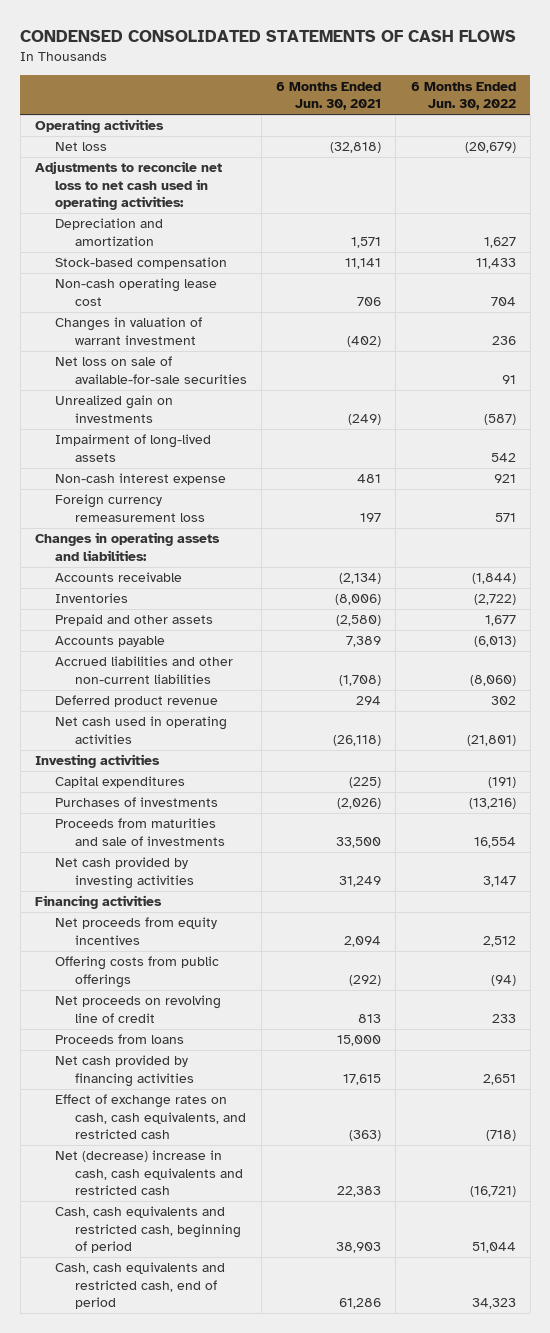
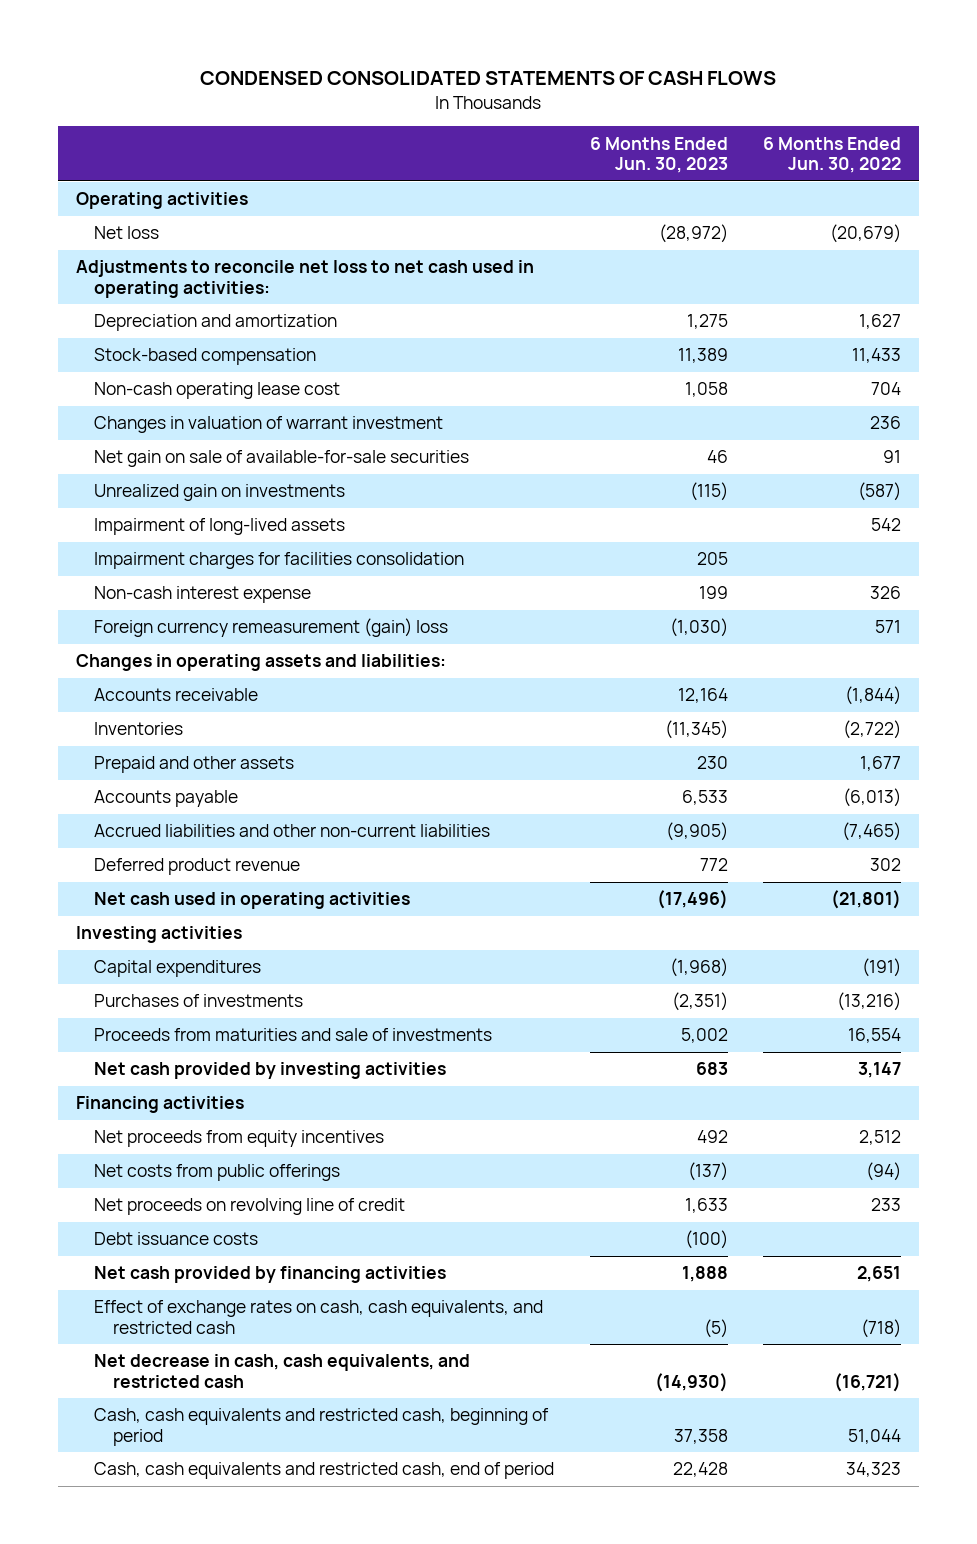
- | 6 Months Ended Jun. 30, 2021 | 6 Months Ended Jun. 30, 2022
+ | 6 Months Ended Jun. 30, 2023 | 6 Months Ended Jun. 30, 2022
- Net loss on sale of available-for-sale securities | | 91
+ Net gain on sale of available-for-sale securities | 46 | 91
- Non-cash interest expense | 481 | 921
- Foreign currency remeasurement loss | 197 | 571
+ Impairment charges for facilities consolidation | 205 |
+ Non-cash interest expense | 199 | 326
+ Foreign currency remeasurement (gain) loss | (1,030) | 571
- Accrued liabilities and other non-current liabilities | (1,708) | (8,060)
+ Accrued liabilities and other non-current liabilities | (9,905) | (7,465)
- Offering costs from public offerings | (292) | (94)
+ Net costs from public offerings | (137) | (94)
- Proceeds from loans | 15,000 |
+ Debt issuance costs | (100) |
- Net (decrease) increase in cash, cash equivalents and restricted cash | 22,383 | (16,721)
+ Net decrease in cash, cash equivalents, and restricted cash | (14,930) | (16,721)

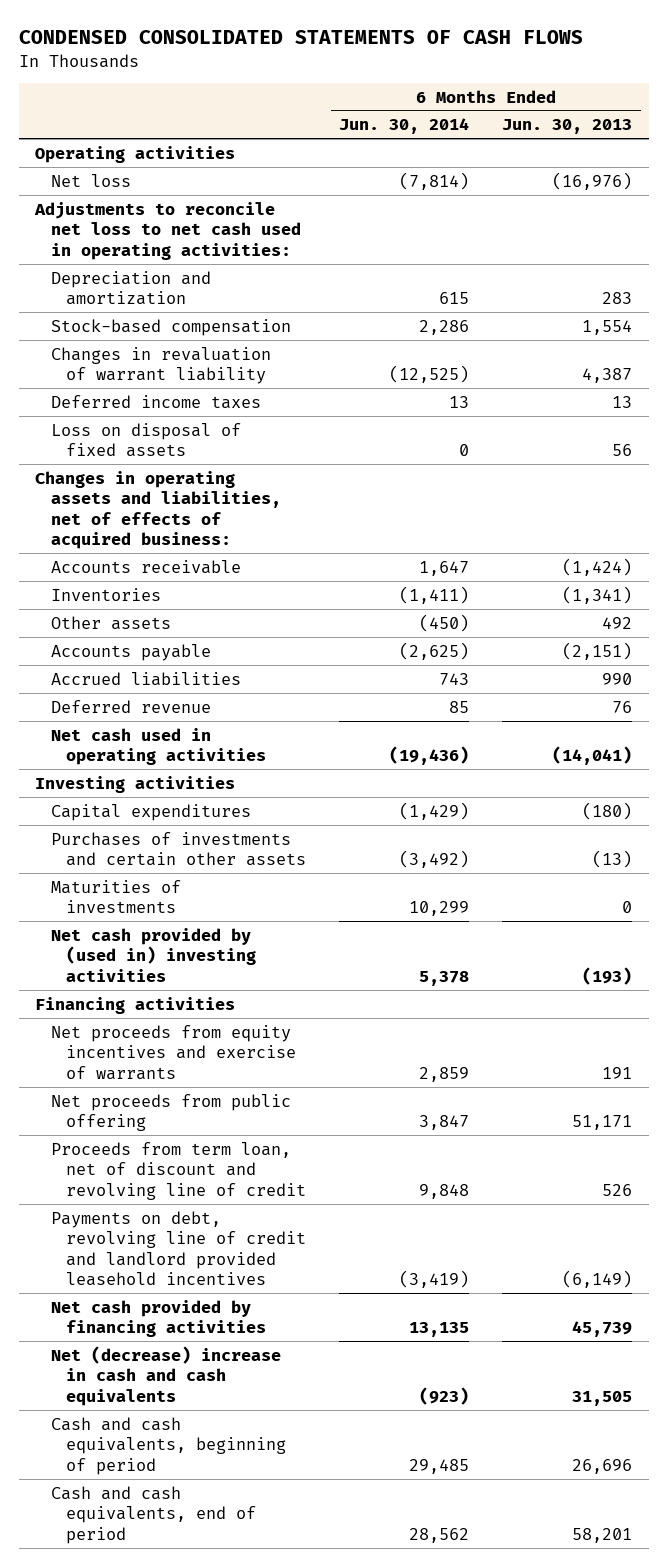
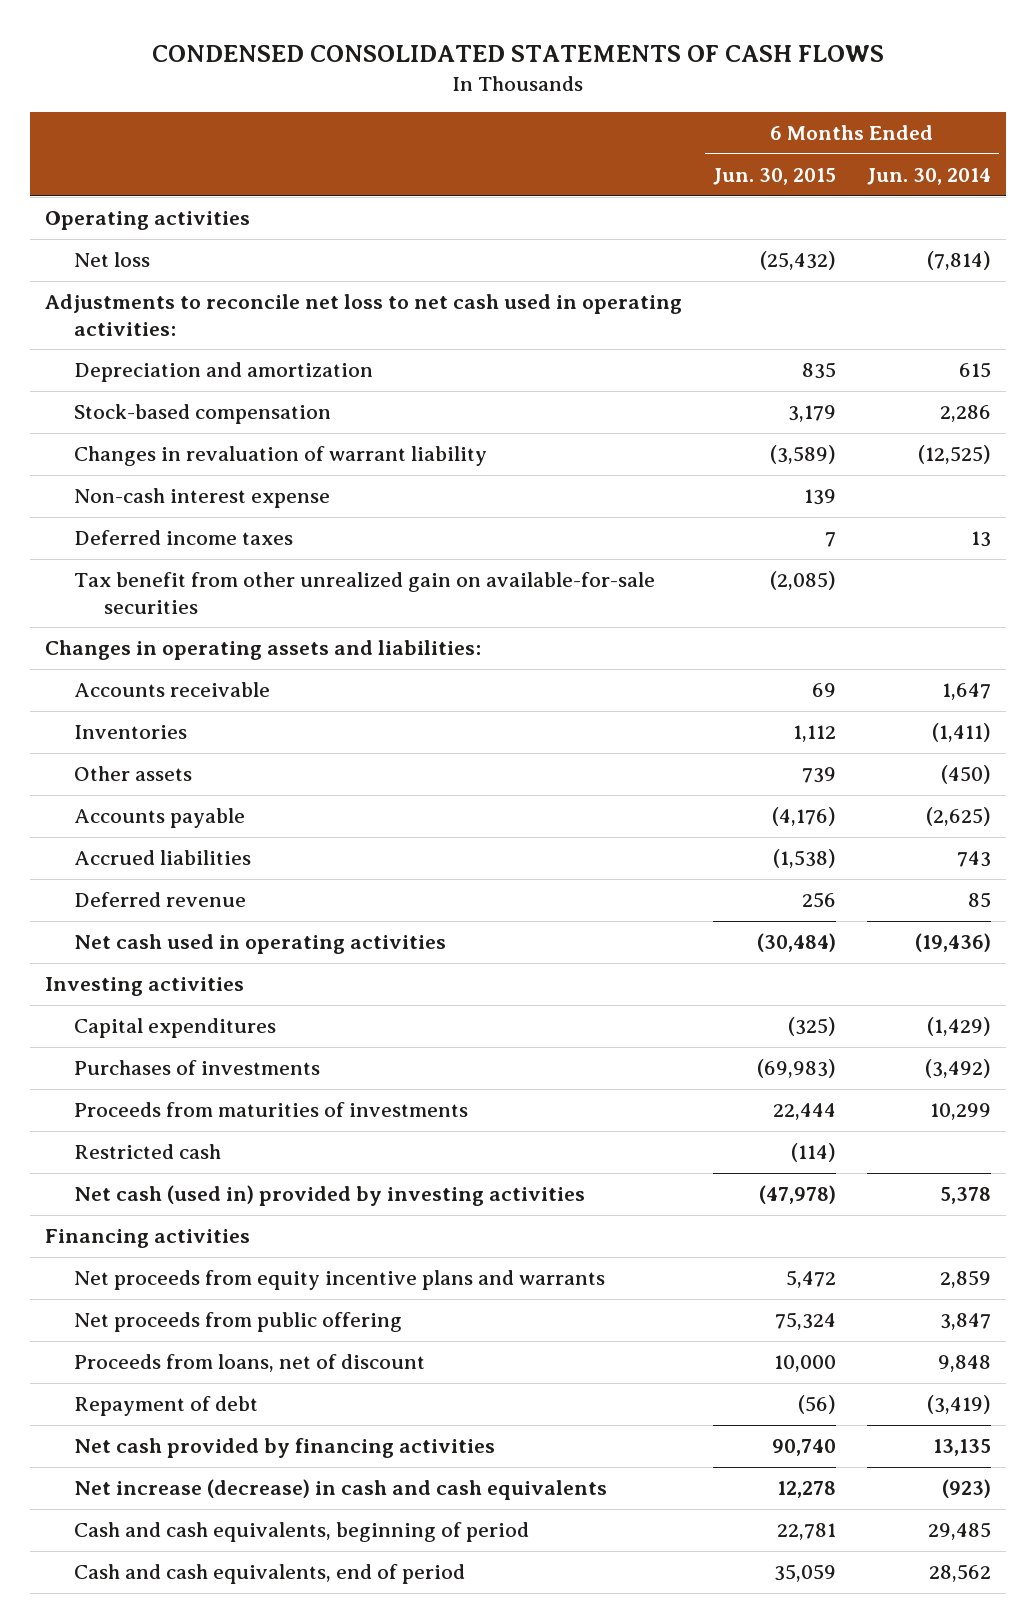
- | 6 Months Ended Jun. 30, 2014 | 6 Months Ended Jun. 30, 2013
+ | 6 Months Ended Jun. 30, 2015 | 6 Months Ended Jun. 30, 2014
+ Non-cash interest expense | 139 |
- Loss on disposal of fixed assets | 0 | 56
- Changes in operating assets and liabilities, net of effects of acquired business:
+ Tax benefit from other unrealized gain on available-for-sale securities | (2,085) |
+ Changes in operating assets and liabilities:
- Purchases of investments and certain other assets | (3,492) | (13)
- Maturities of investments | 10,299 | 0
- Net cash provided by (used in) investing activities | 5,378 | (193)
+ Purchases of investments | (69,983) | (3,492)
+ Proceeds from maturities of investments | 22,444 | 10,299
+ Restricted cash | (114) |
+ Net cash (used in) provided by investing activities | (47,978) | 5,378
- Net proceeds from equity incentives and exercise of warrants | 2,859 | 191
+ Net proceeds from equity incentive plans and warrants | 5,472 | 2,859
- Proceeds from term loan, net of discount and revolving line of credit | 9,848 | 526
- Payments on debt, revolving line of credit and landlord provided leasehold incentives | (3,419) | (6,149)
+ Proceeds from loans, net of discount | 10,000 | 9,848
+ Repayment of debt | (56) | (3,419)
- Net (decrease) increase in cash and cash equivalents | (923) | 31,505
+ Net increase (decrease) in cash and cash equivalents | 12,278 | (923)

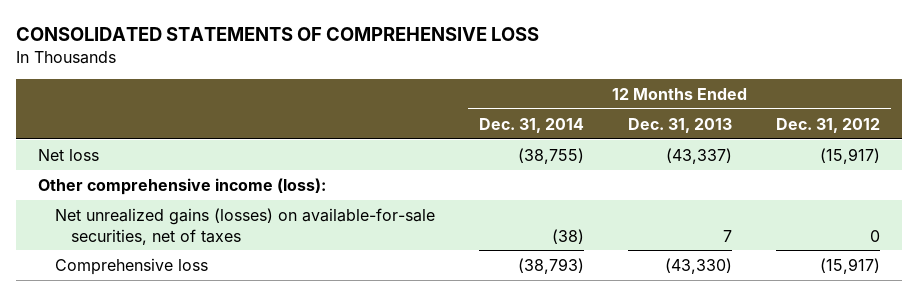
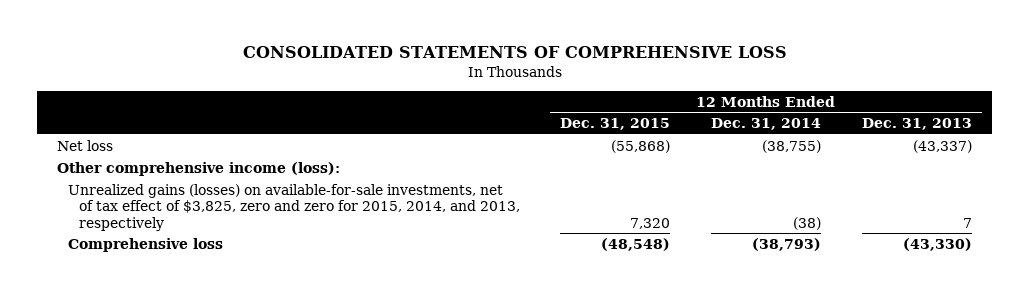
- | 12 Months Ended Dec. 31, 2014 | 12 Months Ended Dec. 31, 2013 | 12 Months Ended Dec. 31, 2012
+ | 12 Months Ended Dec. 31, 2015 | 12 Months Ended Dec. 31, 2014 | 12 Months Ended Dec. 31, 2013
- Net unrealized gains (losses) on available-for-sale securities, net of taxes | (38) | 7 | 0
+ Unrealized gains (losses) on available-for-sale investments, net of tax effect of $3,825, zero and zero for 2015, 2014, and 2013, respectively | 7,320 | (38) | 7

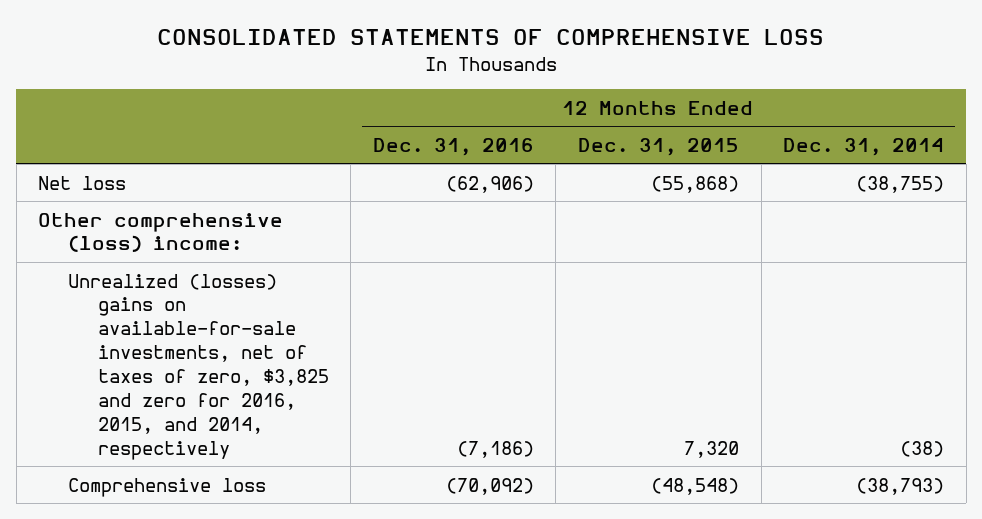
- | 12 Months Ended Dec. 31, 2015 | 12 Months Ended Dec. 31, 2014 | 12 Months Ended Dec. 31, 2013
+ | 12 Months Ended Dec. 31, 2016 | 12 Months Ended Dec. 31, 2015 | 12 Months Ended Dec. 31, 2014
- Other comprehensive income (loss):
- Unrealized gains (losses) on available-for-sale investments, net of tax effect of $3,825, zero and zero for 2015, 2014, and 2013, respectively | 7,320 | (38) | 7
+ Other comprehensive (loss) income:
+ Unrealized (losses) gains on available-for-sale investments, net of taxes of zero, $3,825 and zero for 2016, 2015, and 2014, respectively | (7,186) | 7,320 | (38)

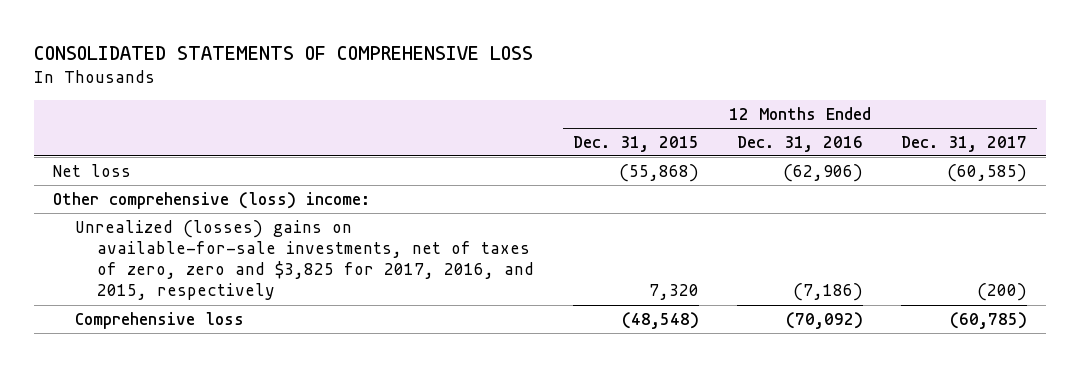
- | 12 Months Ended Dec. 31, 2016 | 12 Months Ended Dec. 31, 2015 | 12 Months Ended Dec. 31, 2014
+ | 12 Months Ended Dec. 31, 2015 | 12 Months Ended Dec. 31, 2016 | 12 Months Ended Dec. 31, 2017
- Unrealized (losses) gains on available-for-sale investments, net of taxes of zero, $3,825 and zero for 2016, 2015, and 2014, respectively | (7,186) | 7,320 | (38)
+ Unrealized (losses) gains on available-for-sale investments, net of taxes of zero, zero and $3,825 for 2017, 2016, and 2015, respectively | 7,320 | (7,186) | (200)

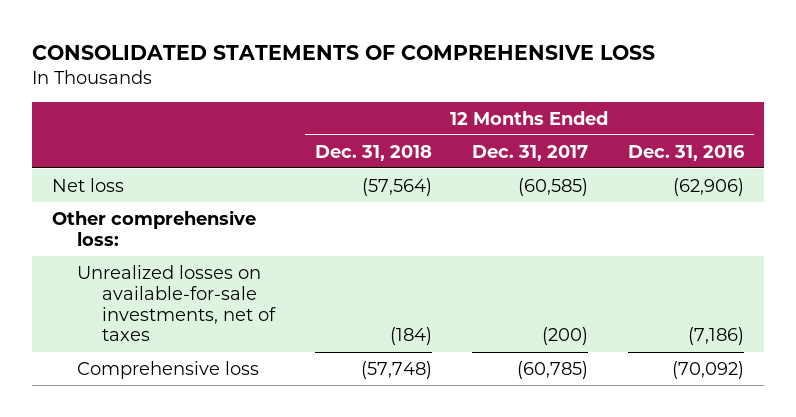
- | 12 Months Ended Dec. 31, 2015 | 12 Months Ended Dec. 31, 2016 | 12 Months Ended Dec. 31, 2017
+ | 12 Months Ended Dec. 31, 2018 | 12 Months Ended Dec. 31, 2017 | 12 Months Ended Dec. 31, 2016
- Other comprehensive (loss) income:
- Unrealized (losses) gains on available-for-sale investments, net of taxes of zero, zero and $3,825 for 2017, 2016, and 2015, respectively | 7,320 | (7,186) | (200)
+ Other comprehensive loss:
+ Unrealized losses on available-for-sale investments, net of taxes | (184) | (200) | (7,186)

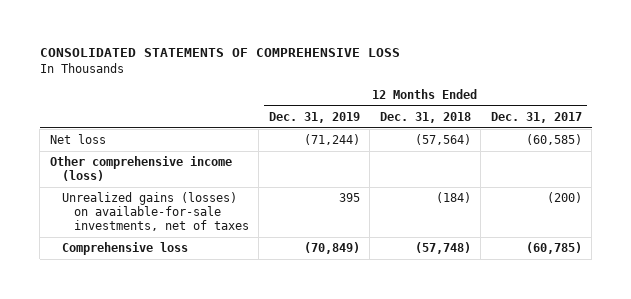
- | 12 Months Ended Dec. 31, 2018 | 12 Months Ended Dec. 31, 2017 | 12 Months Ended Dec. 31, 2016
+ | 12 Months Ended Dec. 31, 2019 | 12 Months Ended Dec. 31, 2018 | 12 Months Ended Dec. 31, 2017
- Other comprehensive loss:
- Unrealized losses on available-for-sale investments, net of taxes | (184) | (200) | (7,186)
+ Other comprehensive income (loss)
+ Unrealized gains (losses) on available-for-sale investments, net of taxes | 395 | (184) | (200)

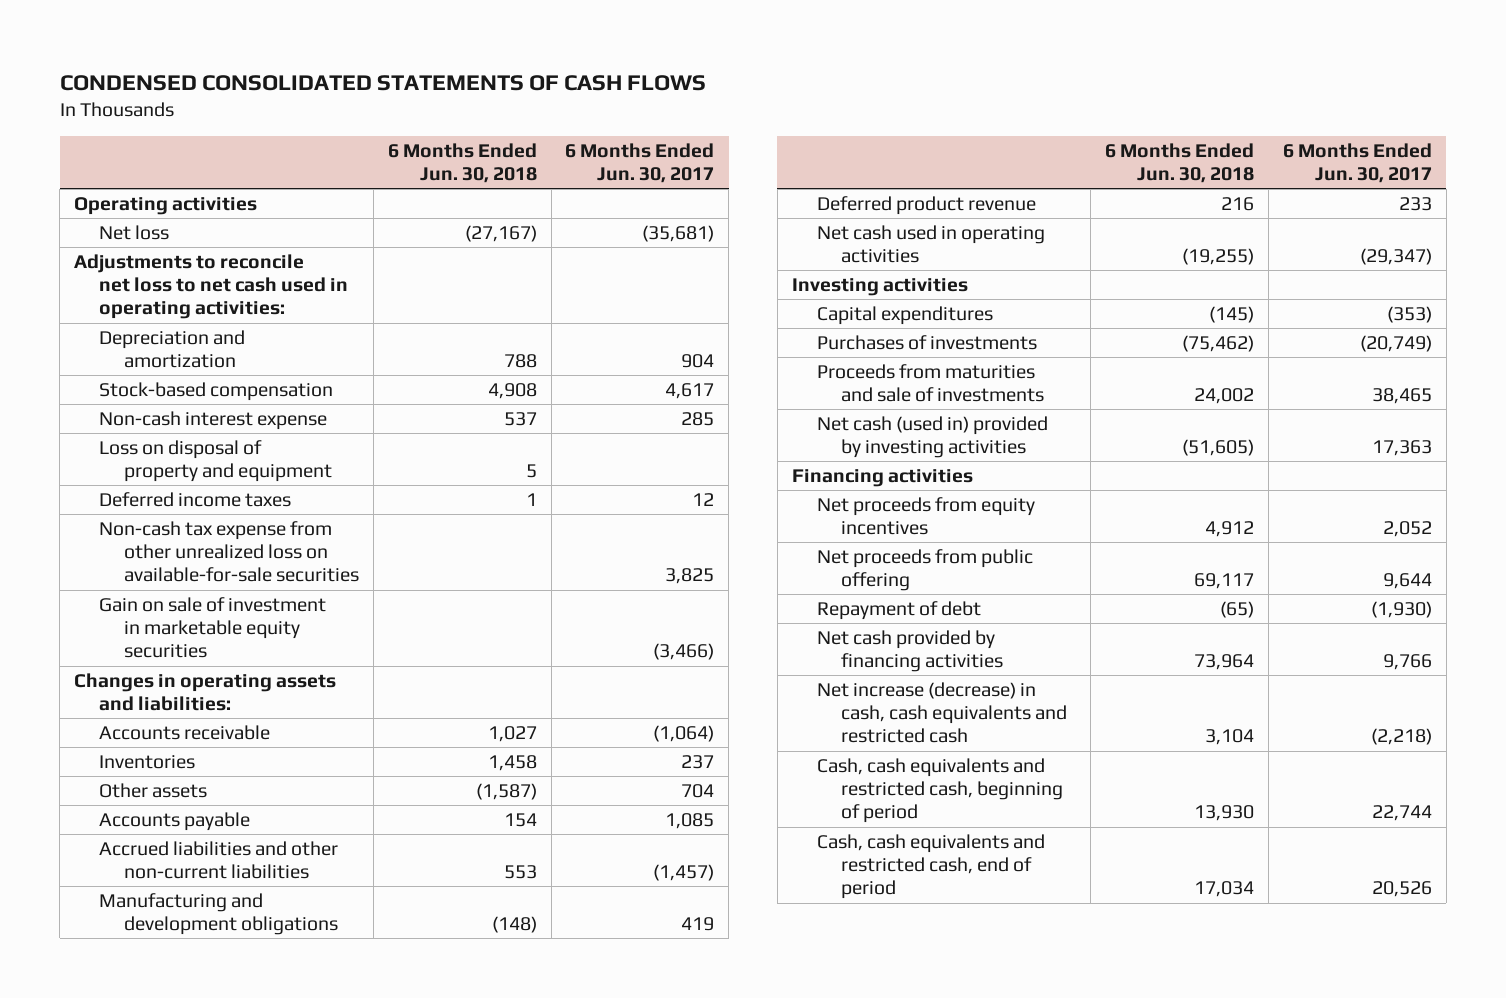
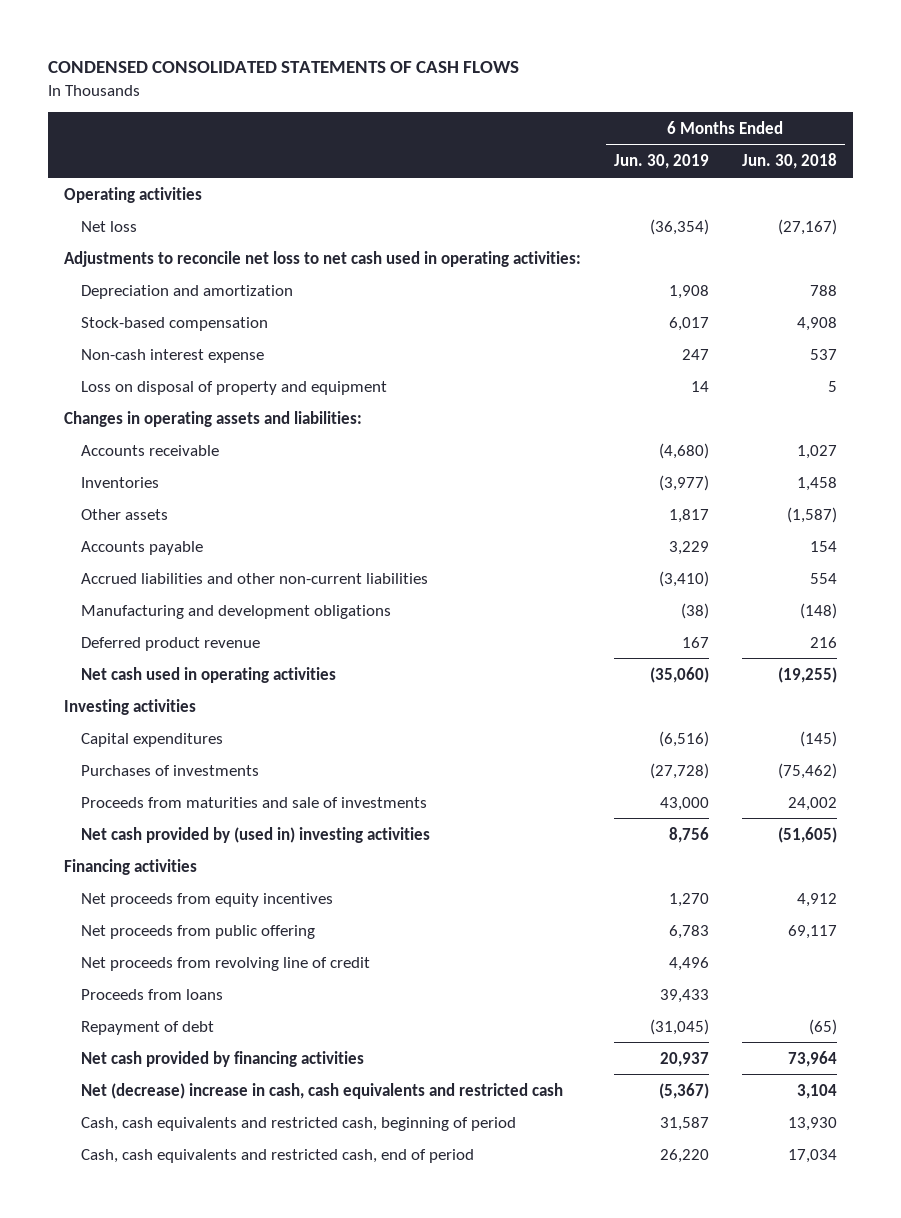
- | 6 Months Ended Jun. 30, 2018 | 6 Months Ended Jun. 30, 2017
+ | 6 Months Ended Jun. 30, 2019 | 6 Months Ended Jun. 30, 2018
- Deferred income taxes | 1 | 12
- Non-cash tax expense from other unrealized loss on available-for-sale securities | | 3,825
- Gain on sale of investment in marketable equity securities | | (3,466)
- Accrued liabilities and other non-current liabilities | 553 | (1,457)
+ Accrued liabilities and other non-current liabilities | (3,410) | 554
- Net cash (used in) provided by investing activities | (51,605) | 17,363
+ Net cash provided by (used in) investing activities | 8,756 | (51,605)
+ Net proceeds from revolving line of credit | 4,496 |
+ Proceeds from loans | 39,433 |
- Net increase (decrease) in cash, cash equivalents and restricted cash | 3,104 | (2,218)
+ Net (decrease) increase in cash, cash equivalents and restricted cash | (5,367) | 3,104

